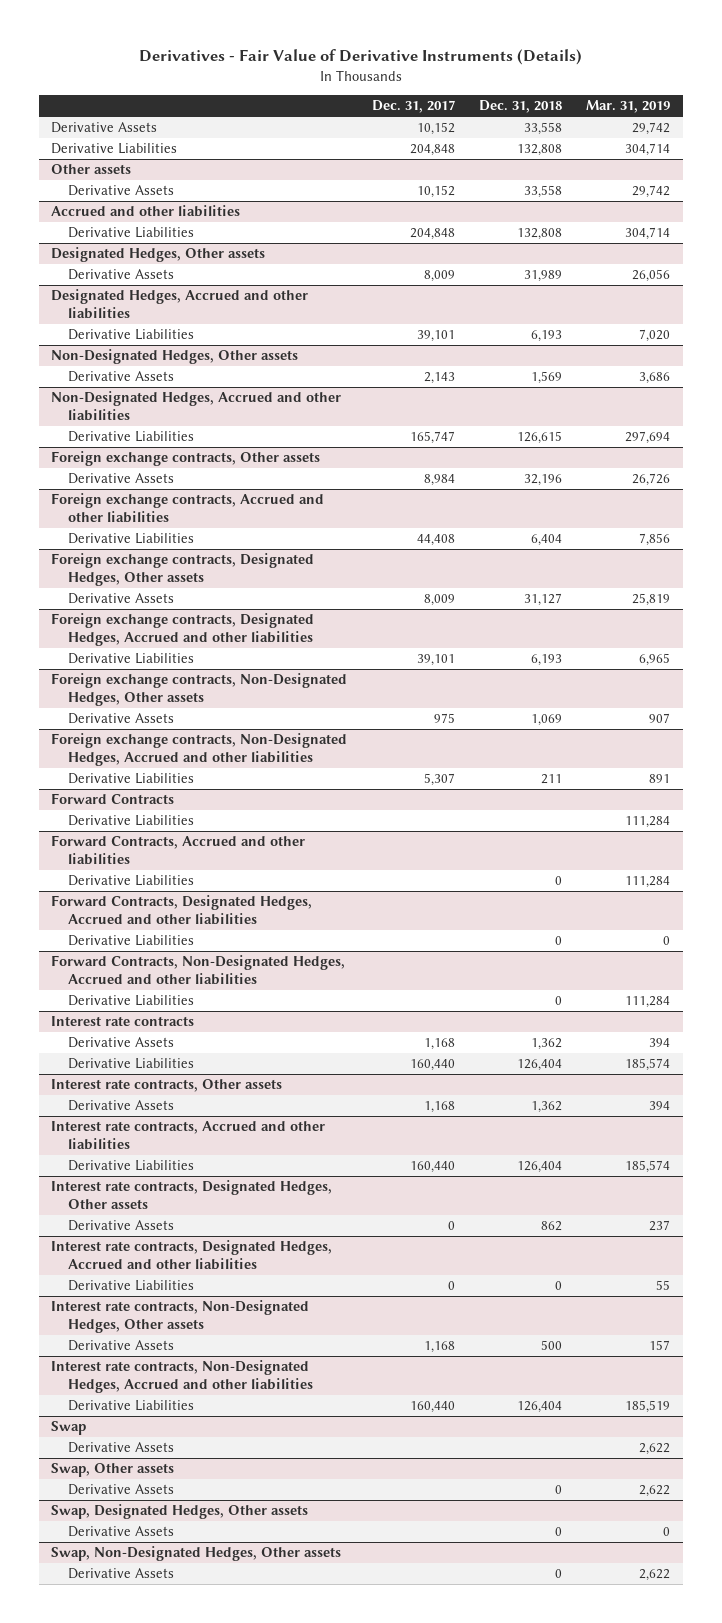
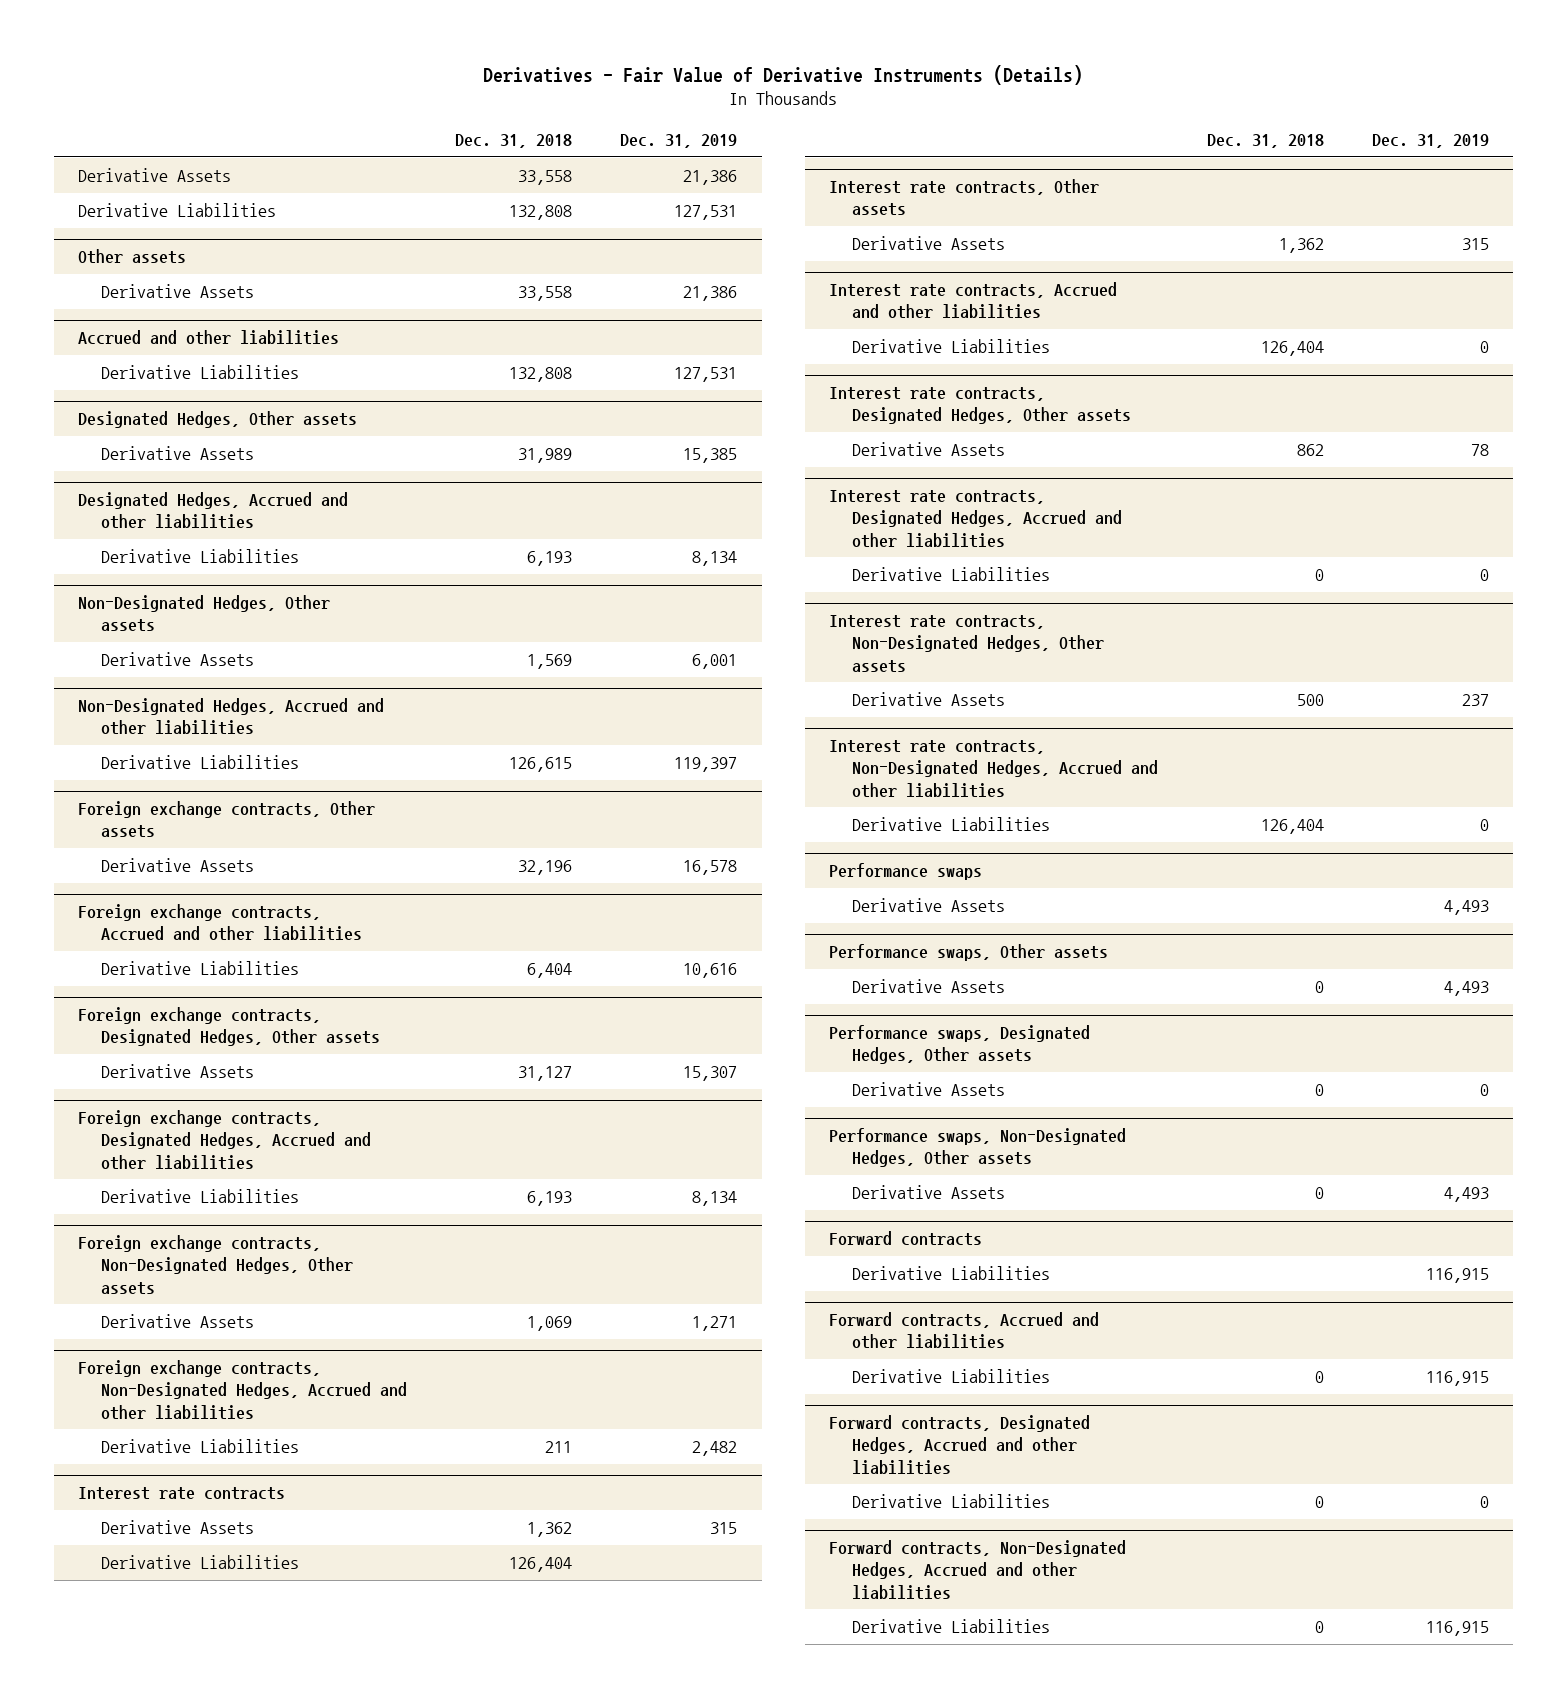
- | Dec. 31, 2017 | Dec. 31, 2018 | Mar. 31, 2019
+ | Dec. 31, 2018 | Dec. 31, 2019
- Forward Contracts
- Derivative Liabilities | | | 111,284
- Forward Contracts, Accrued and other liabilities
- Derivative Liabilities | | 0 | 111,284
- Forward Contracts, Designated Hedges, Accrued and other liabilities
- Derivative Liabilities | | 0 | 0
- Forward Contracts, Non-Designated Hedges, Accrued and other liabilities
- Derivative Liabilities | | 0 | 111,284
- Swap
+ Performance swaps
- Swap, Other assets
+ Performance swaps, Other assets
- Swap, Designated Hedges, Other assets
+ Performance swaps, Designated Hedges, Other assets
- Swap, Non-Designated Hedges, Other assets
+ Performance swaps, Non-Designated Hedges, Other assets
+ Forward contracts
+ Derivative Liabilities | | 116,915
+ Forward contracts, Accrued and other liabilities
+ Derivative Liabilities | 0 | 116,915
+ Forward contracts, Designated Hedges, Accrued and other liabilities
+ Derivative Liabilities | 0 | 0
+ Forward contracts, Non-Designated Hedges, Accrued and other liabilities
+ Derivative Liabilities | 0 | 116,915

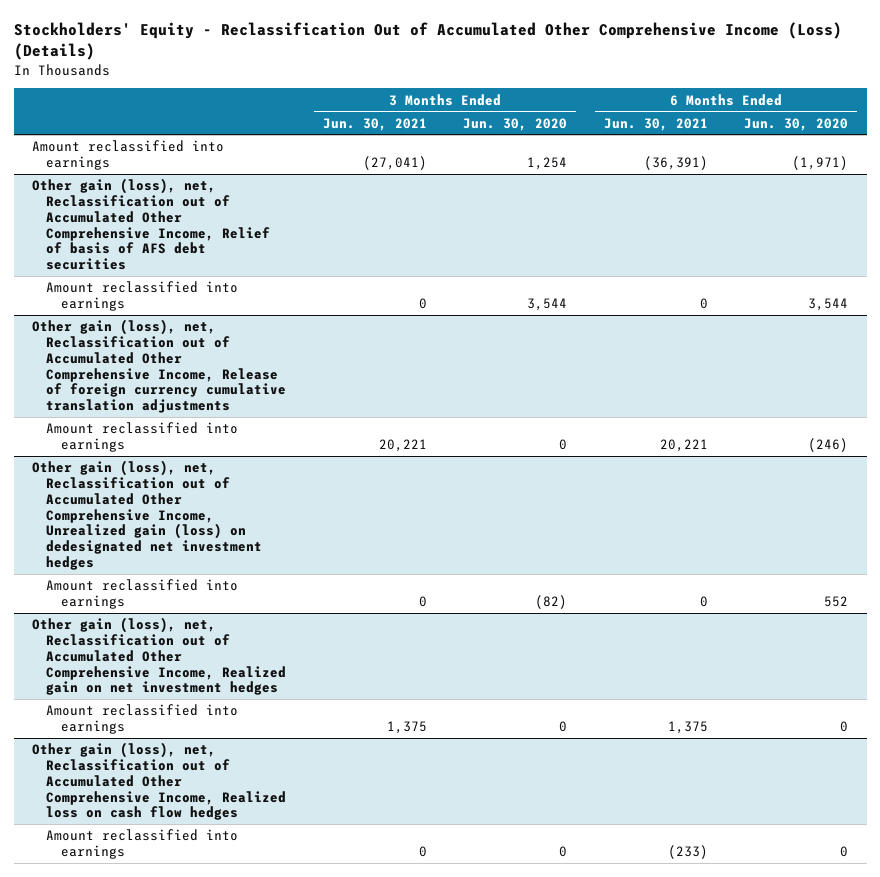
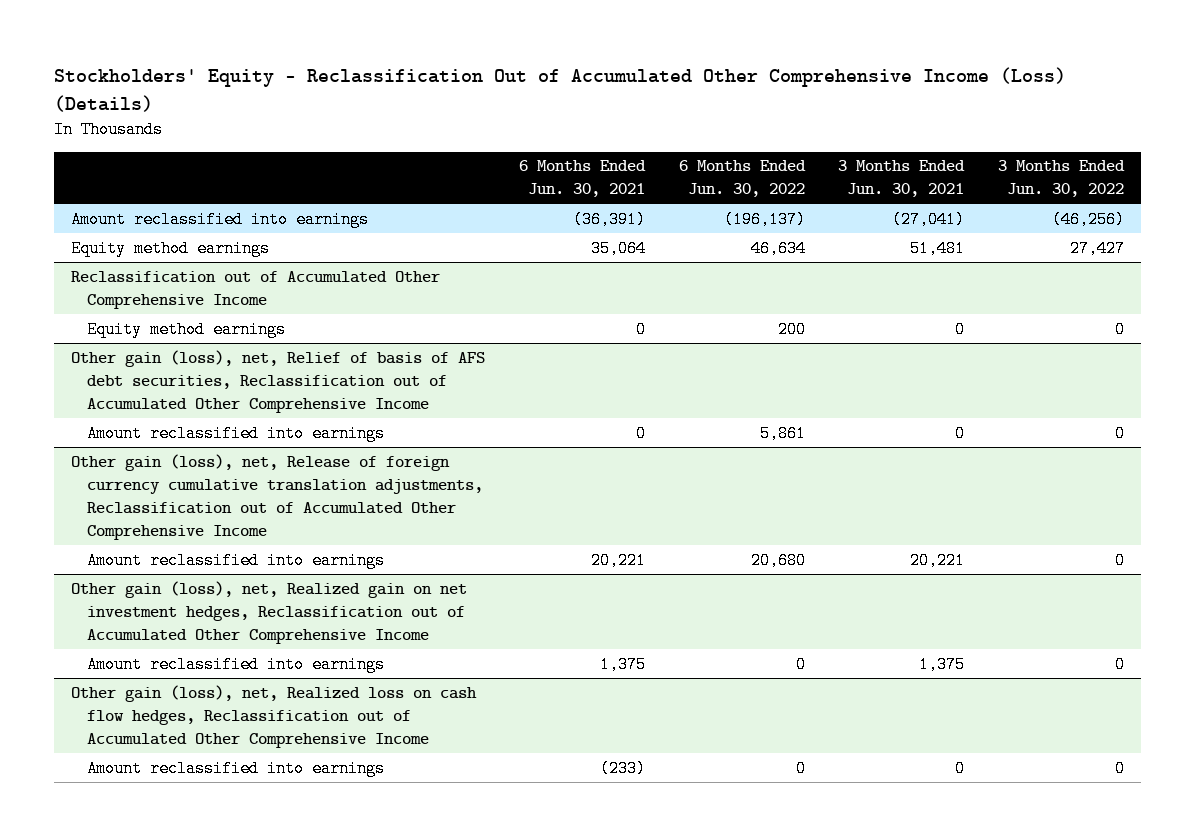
- | 3 Months Ended Jun. 30, 2021 | 3 Months Ended Jun. 30, 2020 | 6 Months Ended Jun. 30, 2021 | 6 Months Ended Jun. 30, 2020
+ | 6 Months Ended Jun. 30, 2021 | 6 Months Ended Jun. 30, 2022 | 3 Months Ended Jun. 30, 2021 | 3 Months Ended Jun. 30, 2022
- Other gain (loss), net, Reclassification out of Accumulated Other Comprehensive Income, Relief of basis of AFS debt securities
+ Equity method earnings | 35,064 | 46,634 | 51,481 | 27,427
+ Reclassification out of Accumulated Other Comprehensive Income
+ Equity method earnings | 0 | 200 | 0 | 0
+ Other gain (loss), net, Relief of basis of AFS debt securities, Reclassification out of Accumulated Other Comprehensive Income
- Other gain (loss), net, Reclassification out of Accumulated Other Comprehensive Income, Release of foreign currency cumulative translation adjustments
+ Other gain (loss), net, Release of foreign currency cumulative translation adjustments, Reclassification out of Accumulated Other Comprehensive Income
- Other gain (loss), net, Reclassification out of Accumulated Other Comprehensive Income, Unrealized gain (loss) on dedesignated net investment hedges
- Amount reclassified into earnings | 0 | (82) | 0 | 552
- Other gain (loss), net, Reclassification out of Accumulated Other Comprehensive Income, Realized gain on net investment hedges
+ Other gain (loss), net, Realized gain on net investment hedges, Reclassification out of Accumulated Other Comprehensive Income
- Other gain (loss), net, Reclassification out of Accumulated Other Comprehensive Income, Realized loss on cash flow hedges
+ Other gain (loss), net, Realized loss on cash flow hedges, Reclassification out of Accumulated Other Comprehensive Income

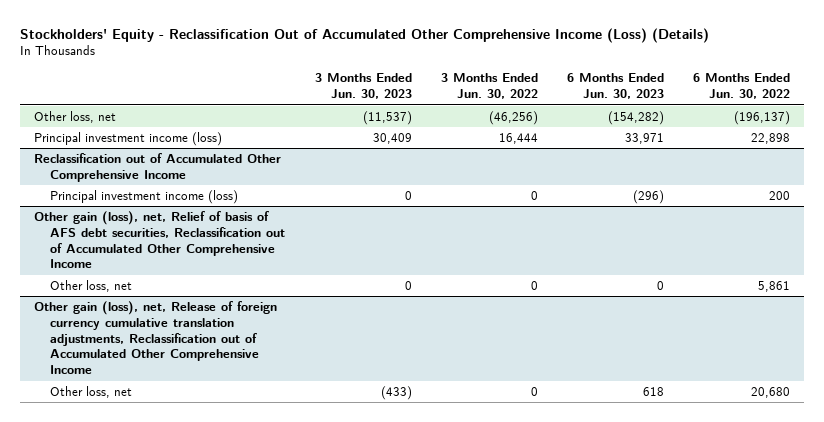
- | 6 Months Ended Jun. 30, 2021 | 6 Months Ended Jun. 30, 2022 | 3 Months Ended Jun. 30, 2021 | 3 Months Ended Jun. 30, 2022
+ | 3 Months Ended Jun. 30, 2023 | 3 Months Ended Jun. 30, 2022 | 6 Months Ended Jun. 30, 2023 | 6 Months Ended Jun. 30, 2022
- Amount reclassified into earnings | (36,391) | (196,137) | (27,041) | (46,256)
- Equity method earnings | 35,064 | 46,634 | 51,481 | 27,427
+ Other loss, net | (11,537) | (46,256) | (154,282) | (196,137)
+ Principal investment income (loss) | 30,409 | 16,444 | 33,971 | 22,898
@ Reclassification out of Accumulated Other Comprehensive Income
- Equity method earnings | 0 | 200 | 0 | 0
+ Principal investment income (loss) | 0 | 0 | (296) | 200
@ Other gain (loss), net, Relief of basis of AFS debt securities, Reclassification out of Accumulated Other Comprehensive Income
- Amount reclassified into earnings | 0 | 5,861 | 0 | 0
+ Other loss, net | 0 | 0 | 0 | 5,861
@ Other gain (loss), net, Release of foreign currency cumulative translation adjustments, Reclassification out of Accumulated Other Comprehensive Income
- Amount reclassified into earnings | 20,221 | 20,680 | 20,221 | 0
- Other gain (loss), net, Realized gain on net investment hedges, Reclassification out of Accumulated Other Comprehensive Income
- Amount reclassified into earnings | 1,375 | 0 | 1,375 | 0
- Other gain (loss), net, Realized loss on cash flow hedges, Reclassification out of Accumulated Other Comprehensive Income
- Amount reclassified into earnings | (233) | 0 | 0 | 0
@ Other gain (loss), net, Release of foreign currency cumulative translation adjustments, Reclassification out of Accumulated Other Comprehensive Income
+ Other loss, net | (433) | 0 | 618 | 20,680

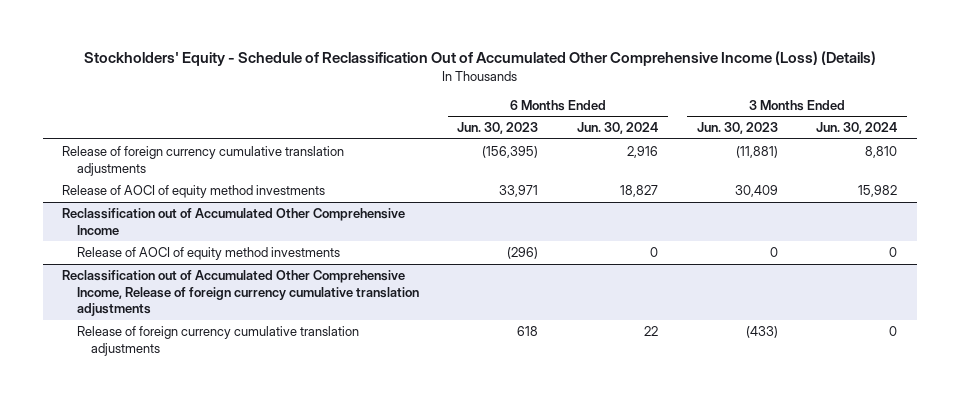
- Stockholders' Equity - Reclassification Out of Accumulated Other Comprehensive Income (Loss) (Details)
+ Stockholders' Equity - Schedule of Reclassification Out of Accumulated Other Comprehensive Income (Loss) (Details)
- | 3 Months Ended Jun. 30, 2023 | 3 Months Ended Jun. 30, 2022 | 6 Months Ended Jun. 30, 2023 | 6 Months Ended Jun. 30, 2022
+ | 6 Months Ended Jun. 30, 2023 | 6 Months Ended Jun. 30, 2024 | 3 Months Ended Jun. 30, 2023 | 3 Months Ended Jun. 30, 2024
- Other loss, net | (11,537) | (46,256) | (154,282) | (196,137)
- Principal investment income (loss) | 30,409 | 16,444 | 33,971 | 22,898
+ Release of foreign currency cumulative translation adjustments | (156,395) | 2,916 | (11,881) | 8,810
+ Release of AOCI of equity method investments | 33,971 | 18,827 | 30,409 | 15,982
@ Reclassification out of Accumulated Other Comprehensive Income
- Principal investment income (loss) | 0 | 0 | (296) | 200
- Other gain (loss), net, Relief of basis of AFS debt securities, Reclassification out of Accumulated Other Comprehensive Income
- Other loss, net | 0 | 0 | 0 | 5,861
- Other gain (loss), net, Release of foreign currency cumulative translation adjustments, Reclassification out of Accumulated Other Comprehensive Income
- Other loss, net | (433) | 0 | 618 | 20,680
@ Reclassification out of Accumulated Other Comprehensive Income
+ Release of AOCI of equity method investments | (296) | 0 | 0 | 0
+ Reclassification out of Accumulated Other Comprehensive Income, Release of foreign currency cumulative translation adjustments
+ Release of foreign currency cumulative translation adjustments | 618 | 22 | (433) | 0

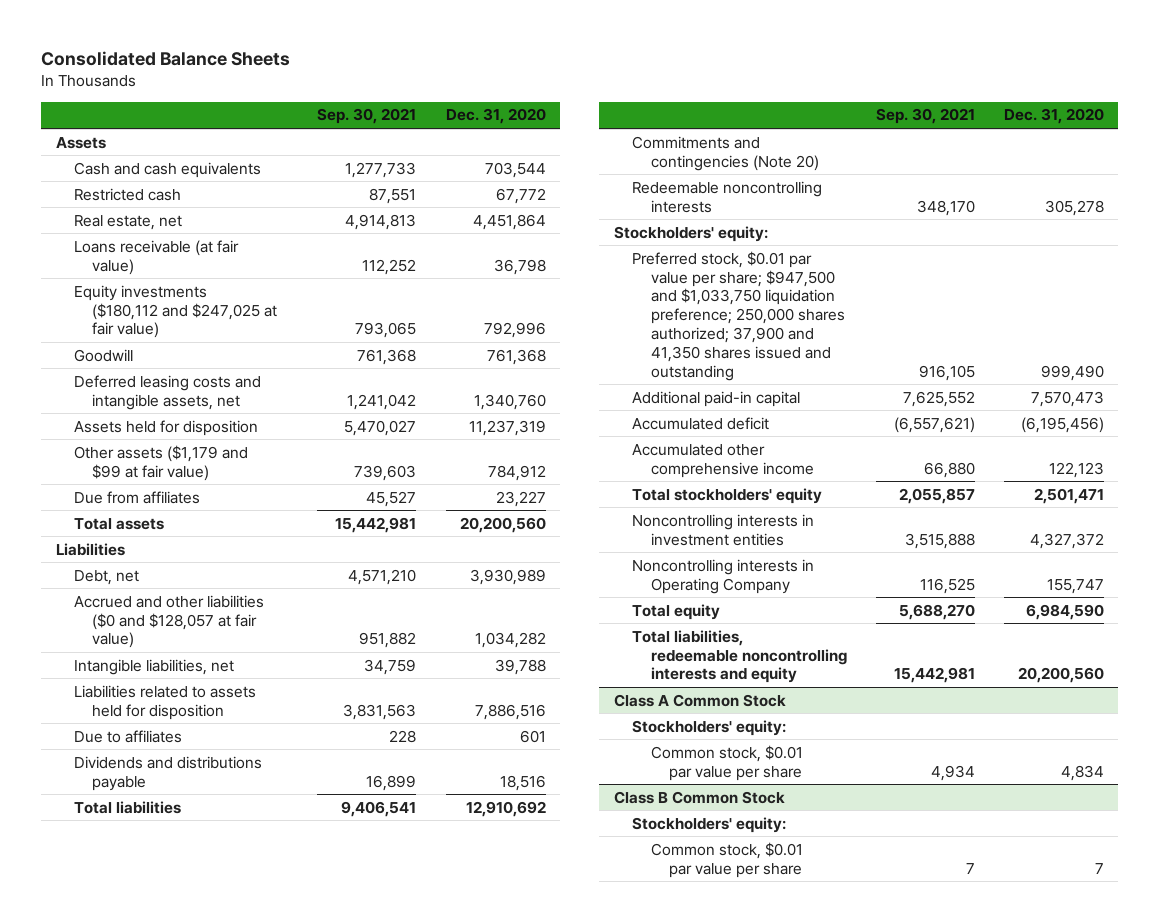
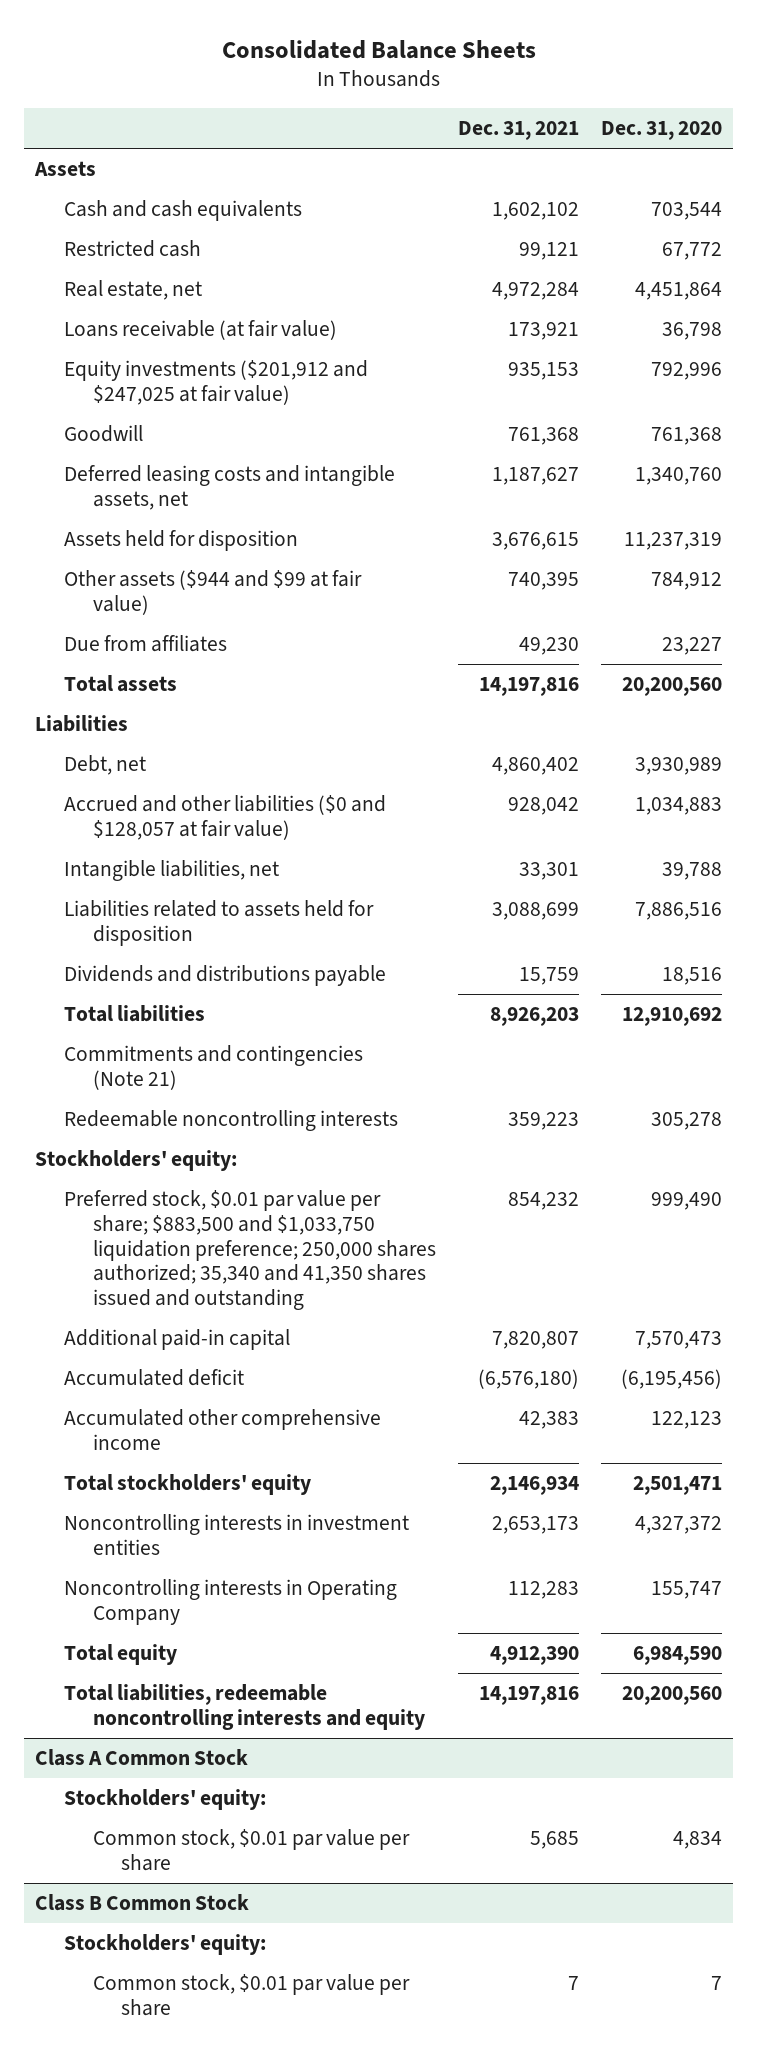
- | Sep. 30, 2021 | Dec. 31, 2020
+ | Dec. 31, 2021 | Dec. 31, 2020
- Equity investments ($180,112 and $247,025 at fair value) | 793,065 | 792,996
+ Equity investments ($201,912 and $247,025 at fair value) | 935,153 | 792,996
- Other assets ($1,179 and $99 at fair value) | 739,603 | 784,912
+ Other assets ($944 and $99 at fair value) | 740,395 | 784,912
- Accrued and other liabilities ($0 and $128,057 at fair value) | 951,882 | 1,034,282
+ Accrued and other liabilities ($0 and $128,057 at fair value) | 928,042 | 1,034,883
- Due to affiliates | 228 | 601
- Commitments and contingencies (Note 20)
+ Commitments and contingencies (Note 21)
- Preferred stock, $0.01 par value per share; $947,500 and $1,033,750 liquidation preference; 250,000 shares authorized; 37,900 and 41,350 shares issued and outstanding | 916,105 | 999,490
+ Preferred stock, $0.01 par value per share; $883,500 and $1,033,750 liquidation preference; 250,000 shares authorized; 35,340 and 41,350 shares issued and outstanding | 854,232 | 999,490

